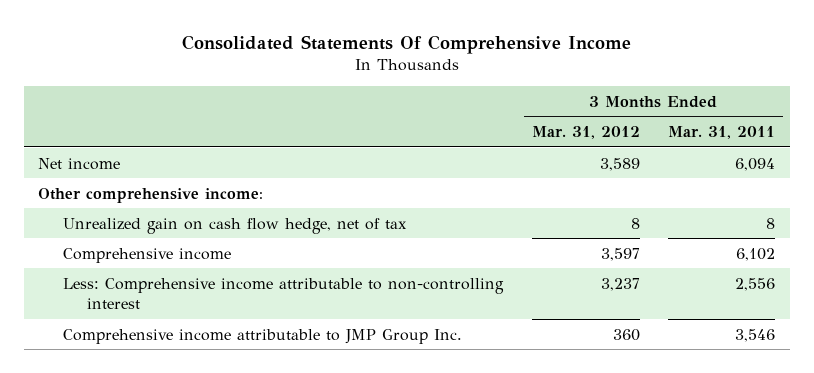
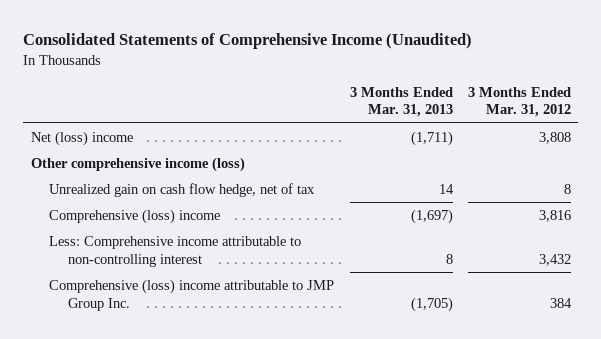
- Consolidated Statements Of Comprehensive Income
+ Consolidated Statements of Comprehensive Income (Unaudited)
- | 3 Months Ended Mar. 31, 2012 | 3 Months Ended Mar. 31, 2011
+ | 3 Months Ended Mar. 31, 2013 | 3 Months Ended Mar. 31, 2012
- Net income | 3,589 | 6,094
- Other comprehensive income:
+ Net (loss) income | (1,711) | 3,808
+ Other comprehensive income (loss)
- Comprehensive income | 3,597 | 6,102
- Less: Comprehensive income attributable to non-controlling interest | 3,237 | 2,556
- Comprehensive income attributable to JMP Group Inc. | 360 | 3,546
+ Comprehensive (loss) income | (1,697) | 3,816
+ Less: Comprehensive income attributable to non-controlling interest | 8 | 3,432
+ Comprehensive (loss) income attributable to JMP Group Inc. | (1,705) | 384

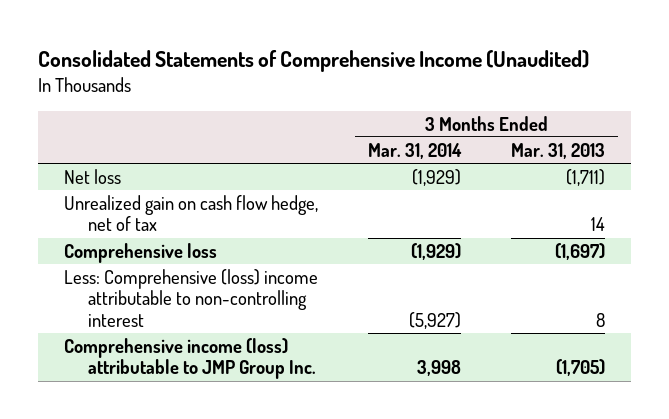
- | 3 Months Ended Mar. 31, 2013 | 3 Months Ended Mar. 31, 2012
+ | 3 Months Ended Mar. 31, 2014 | 3 Months Ended Mar. 31, 2013
- Net (loss) income | (1,711) | 3,808
- Other comprehensive income (loss)
+ Net loss | (1,929) | (1,711)
- Comprehensive (loss) income | (1,697) | 3,816
- Less: Comprehensive income attributable to non-controlling interest | 8 | 3,432
- Comprehensive (loss) income attributable to JMP Group Inc. | (1,705) | 384
+ Comprehensive loss | (1,929) | (1,697)
+ Less: Comprehensive (loss) income attributable to non-controlling interest | (5,927) | 8
+ Comprehensive income (loss) attributable to JMP Group Inc. | 3,998 | (1,705)

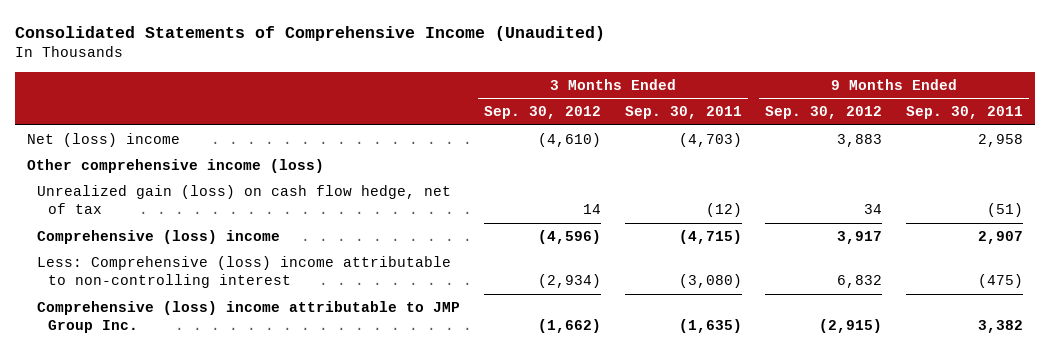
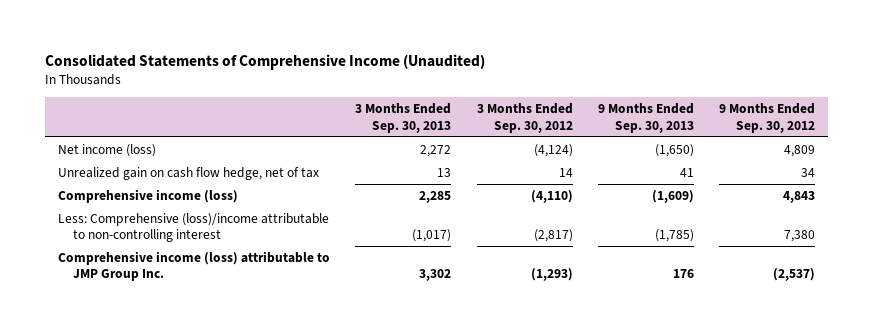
- | 3 Months Ended Sep. 30, 2012 | 3 Months Ended Sep. 30, 2011 | 9 Months Ended Sep. 30, 2012 | 9 Months Ended Sep. 30, 2011
+ | 3 Months Ended Sep. 30, 2013 | 3 Months Ended Sep. 30, 2012 | 9 Months Ended Sep. 30, 2013 | 9 Months Ended Sep. 30, 2012
- Net (loss) income | (4,610) | (4,703) | 3,883 | 2,958
- Other comprehensive income (loss)
- Unrealized gain (loss) on cash flow hedge, net of tax | 14 | (12) | 34 | (51)
- Comprehensive (loss) income | (4,596) | (4,715) | 3,917 | 2,907
- Less: Comprehensive (loss) income attributable to non-controlling interest | (2,934) | (3,080) | 6,832 | (475)
- Comprehensive (loss) income attributable to JMP Group Inc. | (1,662) | (1,635) | (2,915) | 3,382
+ Net income (loss) | 2,272 | (4,124) | (1,650) | 4,809
+ Unrealized gain on cash flow hedge, net of tax | 13 | 14 | 41 | 34
+ Comprehensive income (loss) | 2,285 | (4,110) | (1,609) | 4,843
+ Less: Comprehensive (loss)/income attributable to non-controlling interest | (1,017) | (2,817) | (1,785) | 7,380
+ Comprehensive income (loss) attributable to JMP Group Inc. | 3,302 | (1,293) | 176 | (2,537)

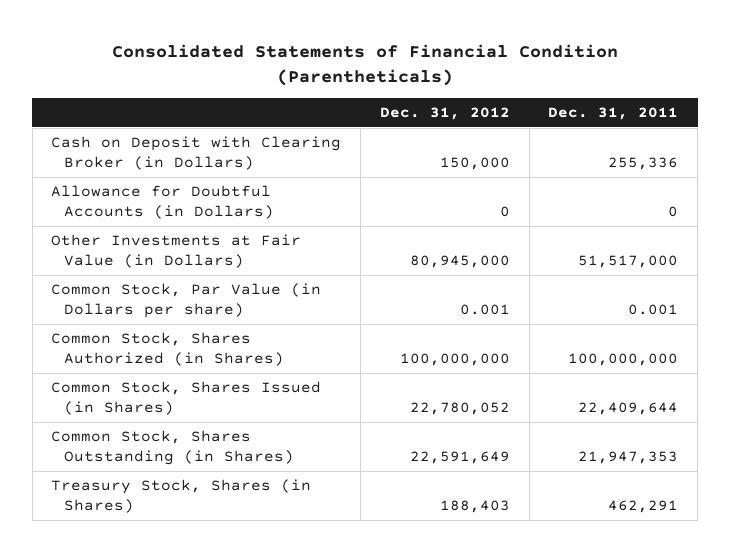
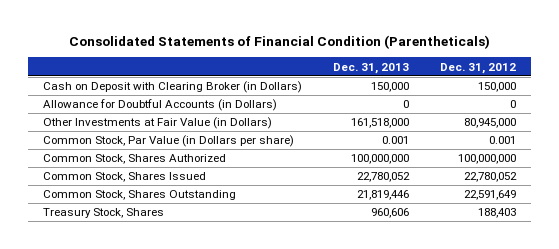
- | Dec. 31, 2012 | Dec. 31, 2011
+ | Dec. 31, 2013 | Dec. 31, 2012
- Common Stock, Shares Authorized (in Shares) | 100,000,000 | 100,000,000
- Common Stock, Shares Issued (in Shares) | 22,780,052 | 22,409,644
- Common Stock, Shares Outstanding (in Shares) | 22,591,649 | 21,947,353
- Treasury Stock, Shares (in Shares) | 188,403 | 462,291
+ Common Stock, Shares Authorized | 100,000,000 | 100,000,000
+ Common Stock, Shares Issued | 22,780,052 | 22,780,052
+ Common Stock, Shares Outstanding | 21,819,446 | 22,591,649
+ Treasury Stock, Shares | 960,606 | 188,403

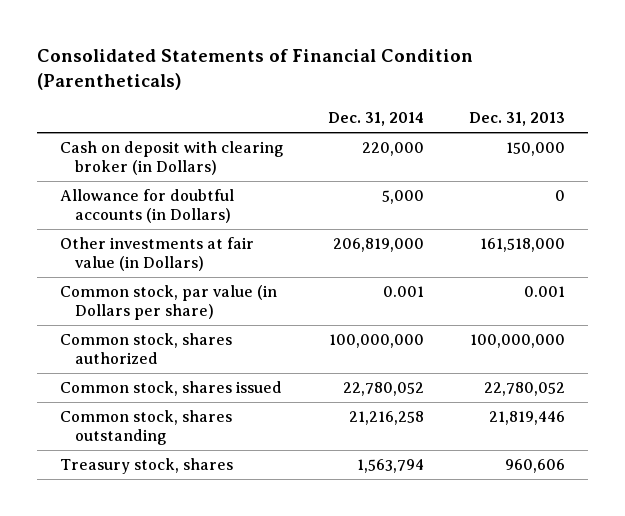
- | Dec. 31, 2013 | Dec. 31, 2012
+ | Dec. 31, 2014 | Dec. 31, 2013
- Cash on Deposit with Clearing Broker (in Dollars) | 150,000 | 150,000
- Allowance for Doubtful Accounts (in Dollars) | 0 | 0
- Other Investments at Fair Value (in Dollars) | 161,518,000 | 80,945,000
- Common Stock, Par Value (in Dollars per share) | 0.001 | 0.001
- Common Stock, Shares Authorized | 100,000,000 | 100,000,000
- Common Stock, Shares Issued | 22,780,052 | 22,780,052
- Common Stock, Shares Outstanding | 21,819,446 | 22,591,649
- Treasury Stock, Shares | 960,606 | 188,403
+ Cash on deposit with clearing broker (in Dollars) | 220,000 | 150,000
+ Allowance for doubtful accounts (in Dollars) | 5,000 | 0
+ Other investments at fair value (in Dollars) | 206,819,000 | 161,518,000
+ Common stock, par value (in Dollars per share) | 0.001 | 0.001
+ Common stock, shares authorized | 100,000,000 | 100,000,000
+ Common stock, shares issued | 22,780,052 | 22,780,052
+ Common stock, shares outstanding | 21,216,258 | 21,819,446
+ Treasury stock, shares | 1,563,794 | 960,606

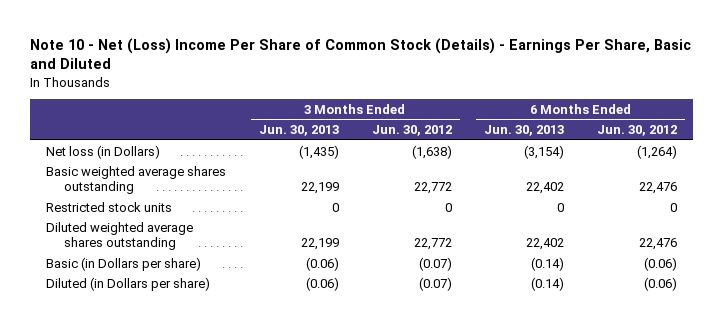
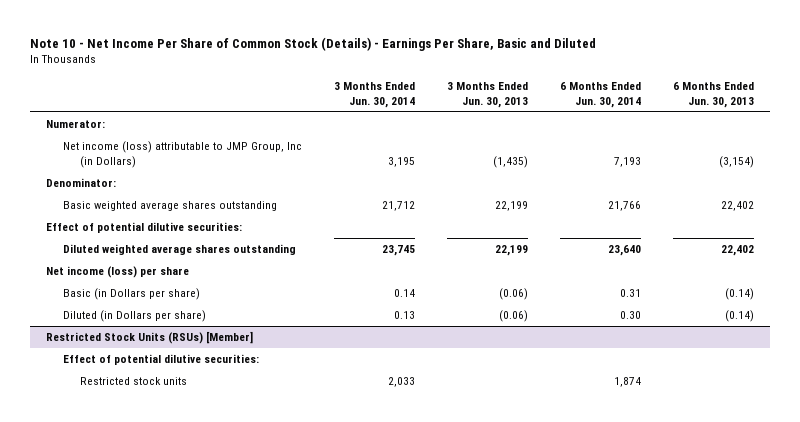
- Note 10 - Net (Loss) Income Per Share of Common Stock (Details) - Earnings Per Share, Basic and Diluted
+ Note 10 - Net Income Per Share of Common Stock (Details) - Earnings Per Share, Basic and Diluted
- | 3 Months Ended Jun. 30, 2013 | 3 Months Ended Jun. 30, 2012 | 6 Months Ended Jun. 30, 2013 | 6 Months Ended Jun. 30, 2012
+ | 3 Months Ended Jun. 30, 2014 | 3 Months Ended Jun. 30, 2013 | 6 Months Ended Jun. 30, 2014 | 6 Months Ended Jun. 30, 2013
- Net loss (in Dollars) | (1,435) | (1,638) | (3,154) | (1,264)
+ Numerator:
+ Net income (loss) attributable to JMP Group, Inc (in Dollars) | 3,195 | (1,435) | 7,193 | (3,154)
+ Denominator:
- Restricted stock units | 0 | 0 | 0 | 0
+ Effect of potential dilutive securities:
+ Net income (loss) per share
+ Restricted Stock Units (RSUs) [Member]
+ Effect of potential dilutive securities:
+ Restricted stock units | 2,033 | | 1,874 |

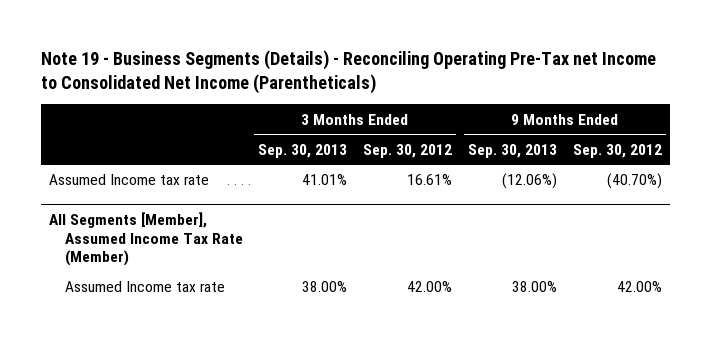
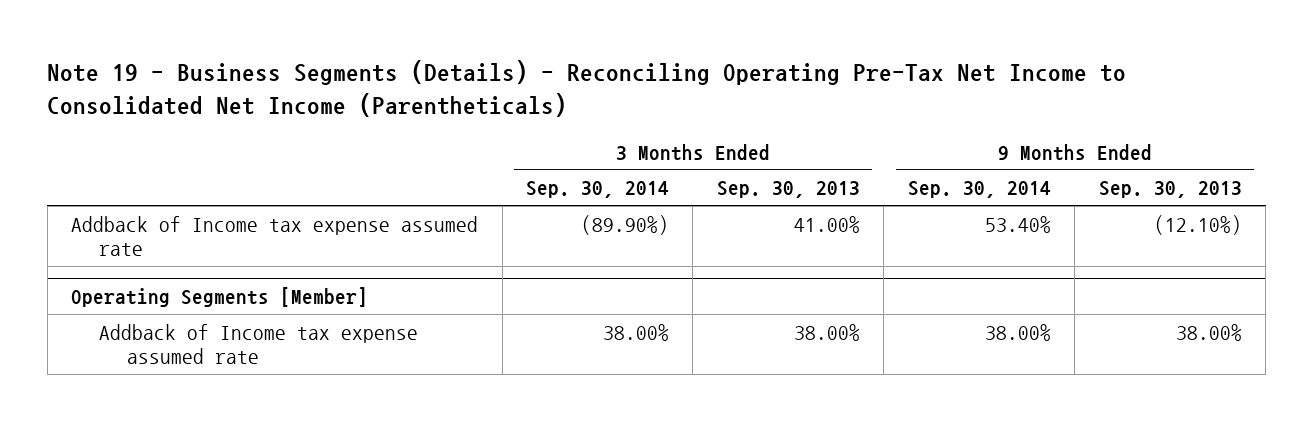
- Note 19 - Business Segments (Details) - Reconciling Operating Pre-Tax net Income to Consolidated Net Income (Parentheticals)
+ Note 19 - Business Segments (Details) - Reconciling Operating Pre-Tax Net Income to Consolidated Net Income (Parentheticals)
- | 3 Months Ended Sep. 30, 2013 | 3 Months Ended Sep. 30, 2012 | 9 Months Ended Sep. 30, 2013 | 9 Months Ended Sep. 30, 2012
+ | 3 Months Ended Sep. 30, 2014 | 3 Months Ended Sep. 30, 2013 | 9 Months Ended Sep. 30, 2014 | 9 Months Ended Sep. 30, 2013
- Assumed Income tax rate | 41.01% | 16.61% | (12.06%) | (40.70%)
- All Segments [Member], Assumed Income Tax Rate (Member)
- Assumed Income tax rate | 38.00% | 42.00% | 38.00% | 42.00%
+ Addback of Income tax expense assumed rate | (89.90%) | 41.00% | 53.40% | (12.10%)
+ Operating Segments [Member]
+ Addback of Income tax expense assumed rate | 38.00% | 38.00% | 38.00% | 38.00%

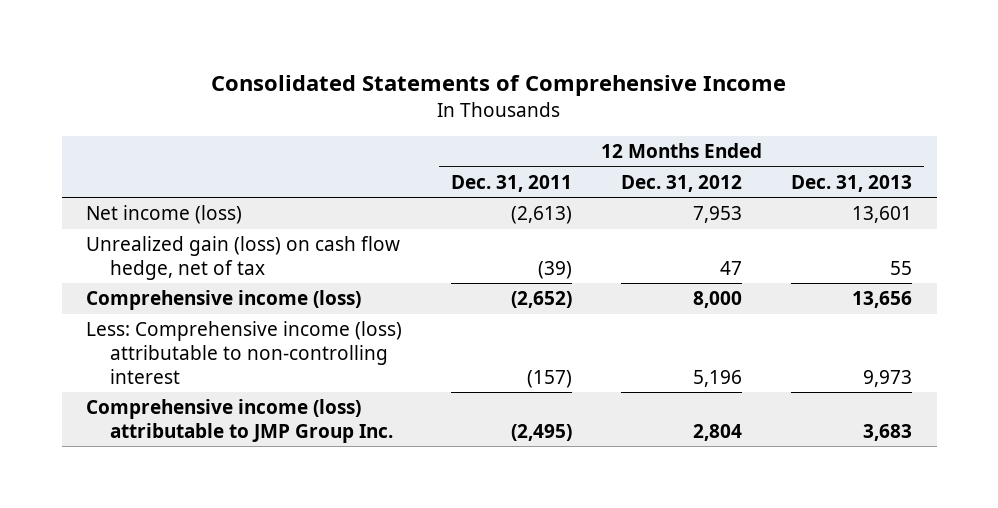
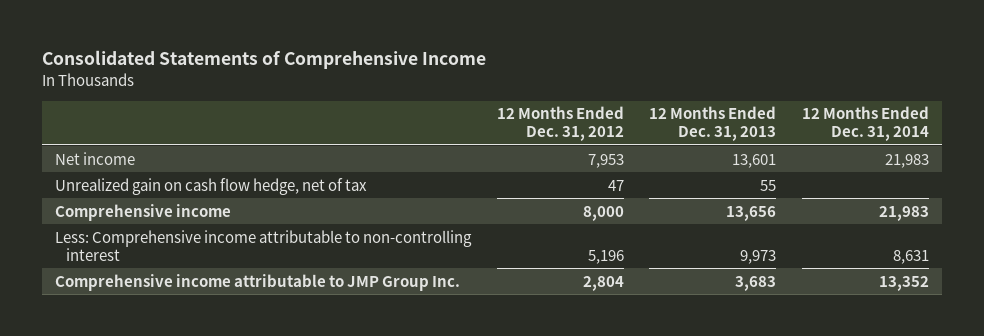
- | 12 Months Ended Dec. 31, 2011 | 12 Months Ended Dec. 31, 2012 | 12 Months Ended Dec. 31, 2013
+ | 12 Months Ended Dec. 31, 2012 | 12 Months Ended Dec. 31, 2013 | 12 Months Ended Dec. 31, 2014
- Net income (loss) | (2,613) | 7,953 | 13,601
- Unrealized gain (loss) on cash flow hedge, net of tax | (39) | 47 | 55
- Comprehensive income (loss) | (2,652) | 8,000 | 13,656
- Less: Comprehensive income (loss) attributable to non-controlling interest | (157) | 5,196 | 9,973
- Comprehensive income (loss) attributable to JMP Group Inc. | (2,495) | 2,804 | 3,683
+ Net income | 7,953 | 13,601 | 21,983
+ Unrealized gain on cash flow hedge, net of tax | 47 | 55 |
+ Comprehensive income | 8,000 | 13,656 | 21,983
+ Less: Comprehensive income attributable to non-controlling interest | 5,196 | 9,973 | 8,631
+ Comprehensive income attributable to JMP Group Inc. | 2,804 | 3,683 | 13,352

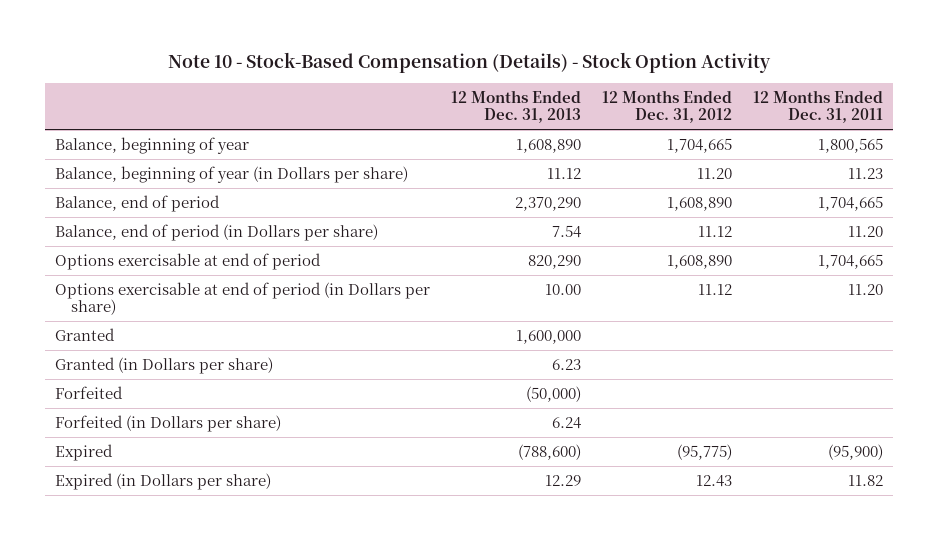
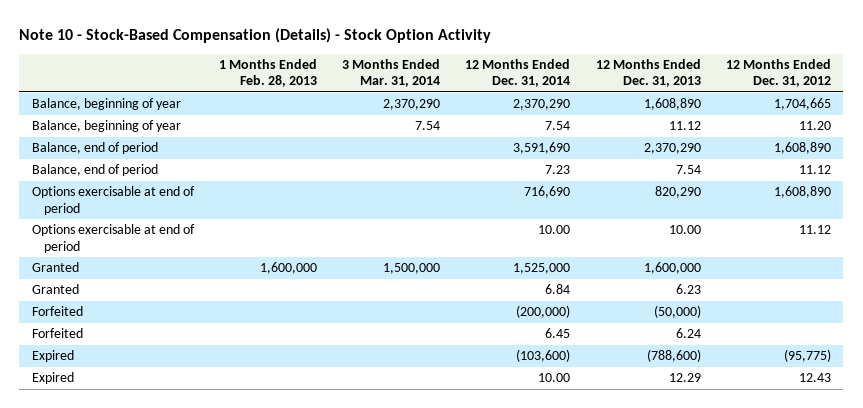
- | 12 Months Ended Dec. 31, 2013 | 12 Months Ended Dec. 31, 2012 | 12 Months Ended Dec. 31, 2011
+ | 1 Months Ended Feb. 28, 2013 | 3 Months Ended Mar. 31, 2014 | 12 Months Ended Dec. 31, 2014 | 12 Months Ended Dec. 31, 2013 | 12 Months Ended Dec. 31, 2012
- Balance, beginning of year (in Dollars per share) | 11.12 | 11.20 | 11.23
+ Balance, beginning of year | | 7.54 | 7.54 | 11.12 | 11.20
- Balance, end of period (in Dollars per share) | 7.54 | 11.12 | 11.20
+ Balance, end of period | | | 7.23 | 7.54 | 11.12
- Options exercisable at end of period (in Dollars per share) | 10.00 | 11.12 | 11.20
+ Options exercisable at end of period | | | 10.00 | 10.00 | 11.12
- Granted (in Dollars per share) | 6.23 | |
+ Granted | | | 6.84 | 6.23 |
- Forfeited (in Dollars per share) | 6.24 | |
+ Forfeited | | | 6.45 | 6.24 |
- Expired (in Dollars per share) | 12.29 | 12.43 | 11.82
+ Expired | | | 10.00 | 12.29 | 12.43

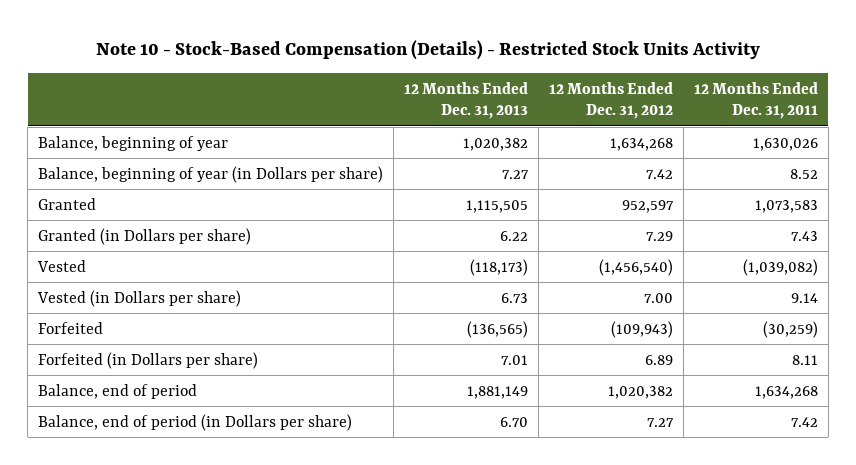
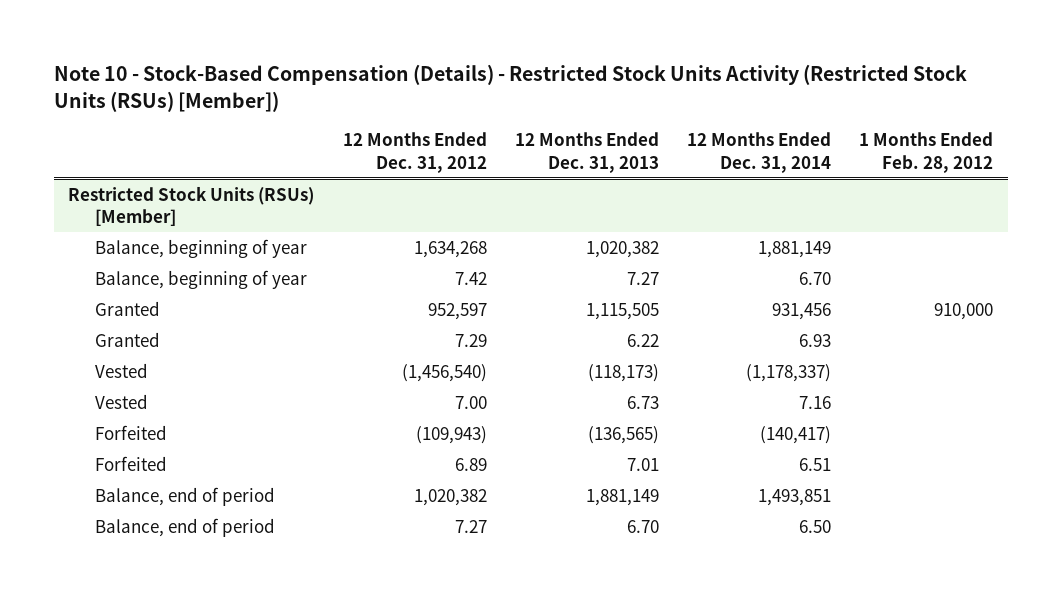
- Note 10 - Stock-Based Compensation (Details) - Restricted Stock Units Activity
+ Note 10 - Stock-Based Compensation (Details) - Restricted Stock Units Activity (Restricted Stock Units (RSUs) [Member])
- | 12 Months Ended Dec. 31, 2013 | 12 Months Ended Dec. 31, 2012 | 12 Months Ended Dec. 31, 2011
+ | 12 Months Ended Dec. 31, 2012 | 12 Months Ended Dec. 31, 2013 | 12 Months Ended Dec. 31, 2014 | 1 Months Ended Feb. 28, 2012
+ Restricted Stock Units (RSUs) [Member]
- Balance, beginning of year (in Dollars per share) | 7.27 | 7.42 | 8.52
+ Balance, beginning of year | 7.42 | 7.27 | 6.70 |
- Granted (in Dollars per share) | 6.22 | 7.29 | 7.43
+ Granted | 7.29 | 6.22 | 6.93 |
- Vested (in Dollars per share) | 6.73 | 7.00 | 9.14
+ Vested | 7.00 | 6.73 | 7.16 |
- Forfeited (in Dollars per share) | 7.01 | 6.89 | 8.11
+ Forfeited | 6.89 | 7.01 | 6.51 |
- Balance, end of period (in Dollars per share) | 6.70 | 7.27 | 7.42
+ Balance, end of period | 7.27 | 6.70 | 6.50 |

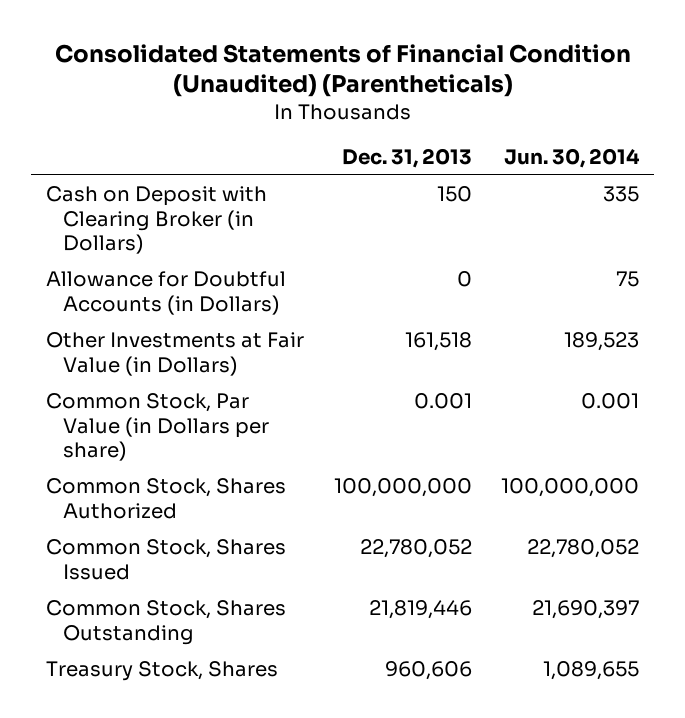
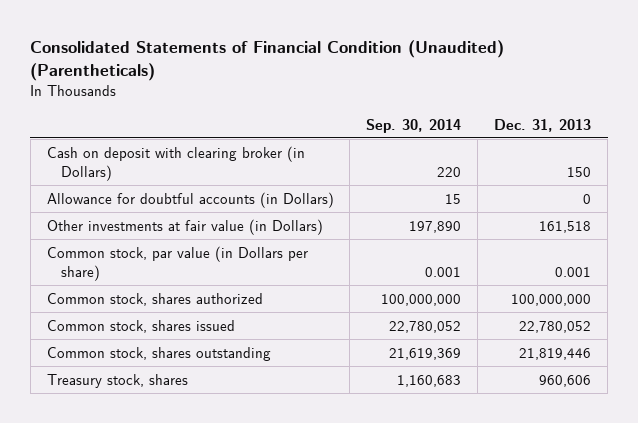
- | Dec. 31, 2013 | Jun. 30, 2014
+ | Sep. 30, 2014 | Dec. 31, 2013
- Cash on Deposit with Clearing Broker (in Dollars) | 150 | 335
- Allowance for Doubtful Accounts (in Dollars) | 0 | 75
- Other Investments at Fair Value (in Dollars) | 161,518 | 189,523
- Common Stock, Par Value (in Dollars per share) | 0.001 | 0.001
- Common Stock, Shares Authorized | 100,000,000 | 100,000,000
- Common Stock, Shares Issued | 22,780,052 | 22,780,052
- Common Stock, Shares Outstanding | 21,819,446 | 21,690,397
- Treasury Stock, Shares | 960,606 | 1,089,655
+ Cash on deposit with clearing broker (in Dollars) | 220 | 150
+ Allowance for doubtful accounts (in Dollars) | 15 | 0
+ Other investments at fair value (in Dollars) | 197,890 | 161,518
+ Common stock, par value (in Dollars per share) | 0.001 | 0.001
+ Common stock, shares authorized | 100,000,000 | 100,000,000
+ Common stock, shares issued | 22,780,052 | 22,780,052
+ Common stock, shares outstanding | 21,619,369 | 21,819,446
+ Treasury stock, shares | 1,160,683 | 960,606

